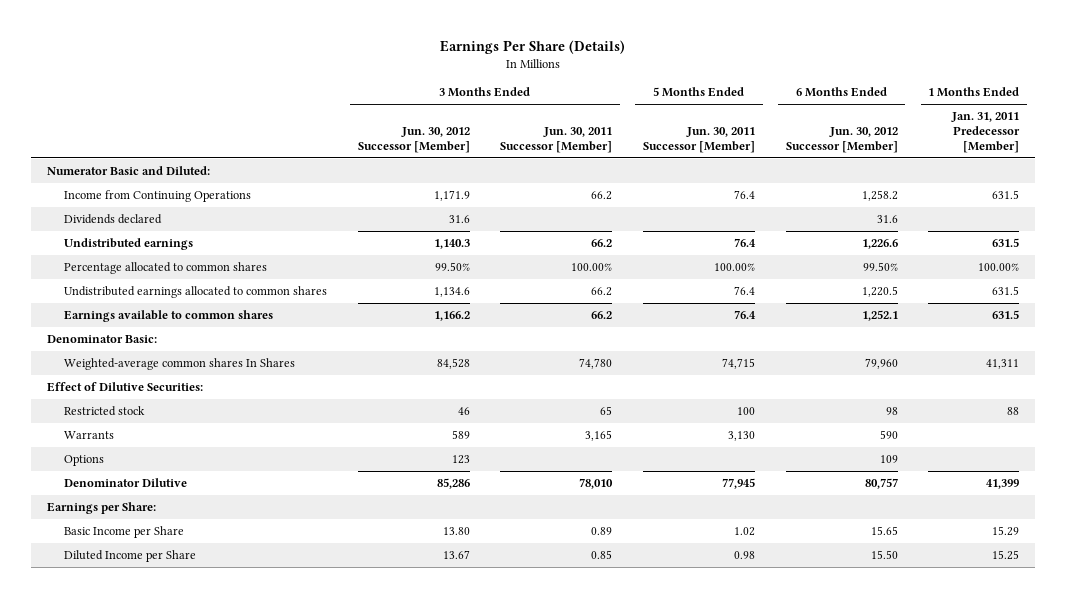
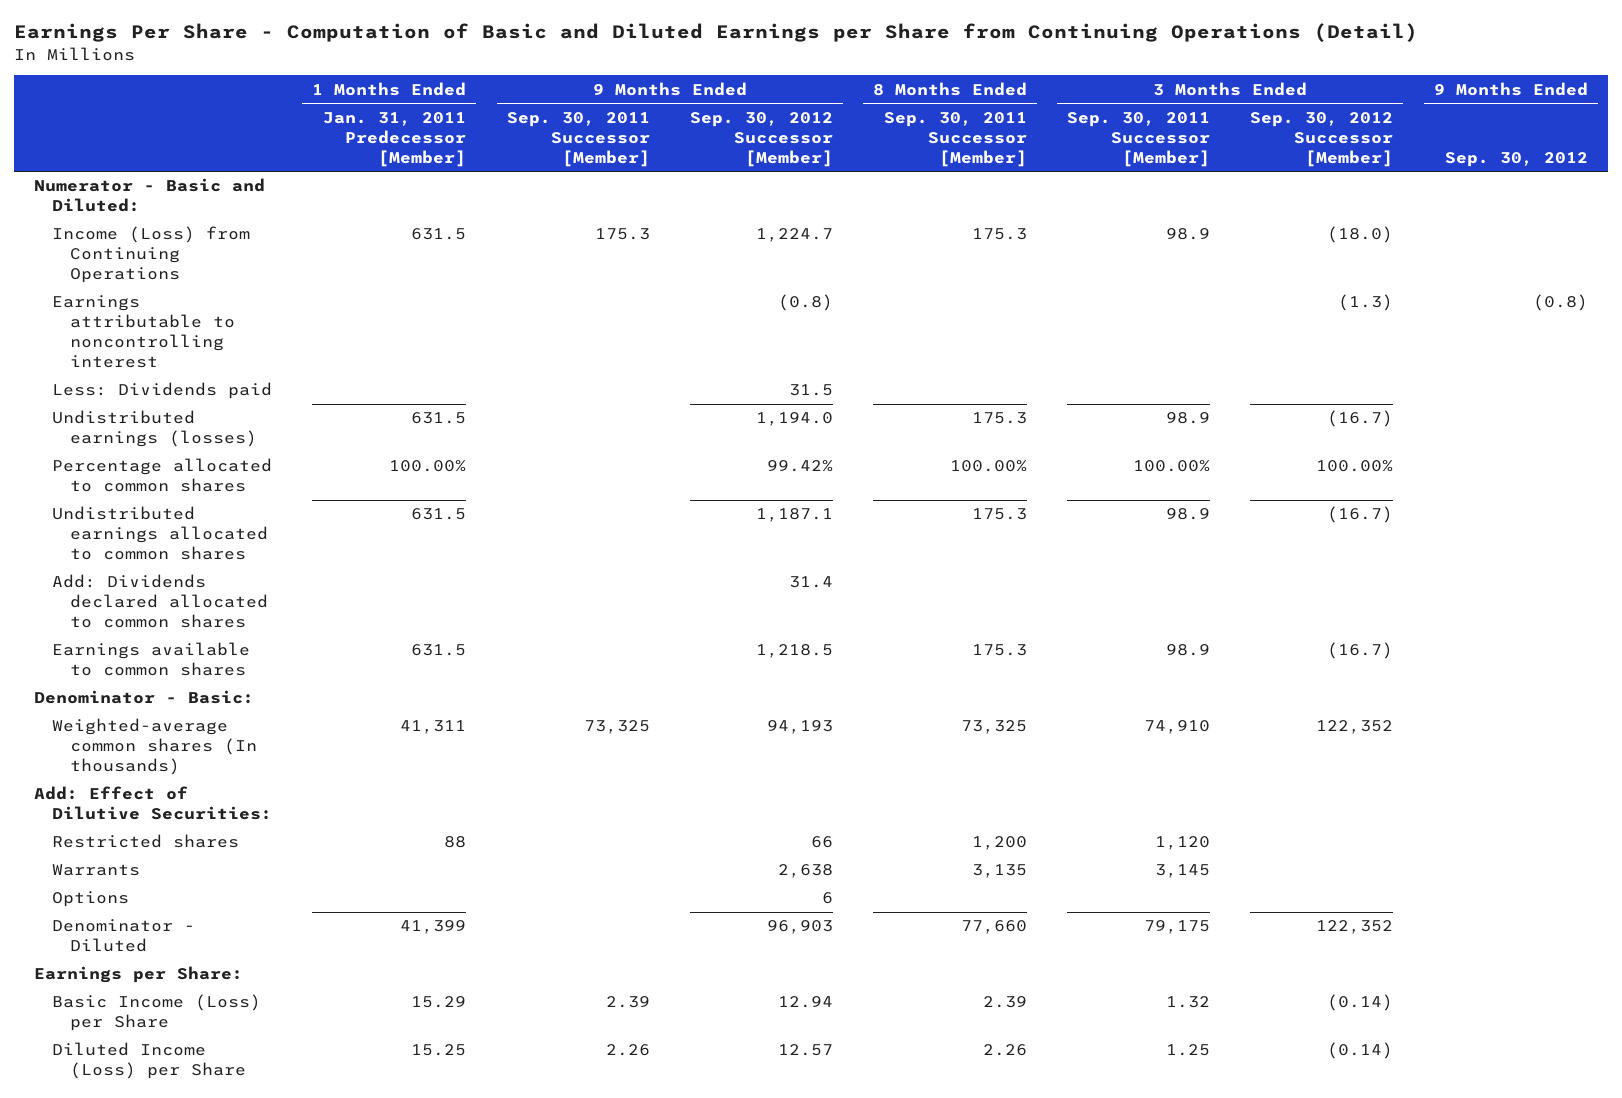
- Earnings Per Share (Details)
+ Earnings Per Share - Computation of Basic and Diluted Earnings per Share from Continuing Operations (Detail)
- | 3 Months Ended Jun. 30, 2012 Successor [Member] | 3 Months Ended Jun. 30, 2011 Successor [Member] | 5 Months Ended Jun. 30, 2011 Successor [Member] | 6 Months Ended Jun. 30, 2012 Successor [Member] | 1 Months Ended Jan. 31, 2011 Predecessor [Member]
+ | 1 Months Ended Jan. 31, 2011 Predecessor [Member] | 9 Months Ended Sep. 30, 2011 Successor [Member] | 9 Months Ended Sep. 30, 2012 Successor [Member] | 8 Months Ended Sep. 30, 2011 Successor [Member] | 3 Months Ended Sep. 30, 2011 Successor [Member] | 3 Months Ended Sep. 30, 2012 Successor [Member] | 9 Months Ended Sep. 30, 2012
- Numerator Basic and Diluted:
- Income from Continuing Operations | 1,171.9 | 66.2 | 76.4 | 1,258.2 | 631.5
- Dividends declared | 31.6 | | | 31.6 |
- Undistributed earnings | 1,140.3 | 66.2 | 76.4 | 1,226.6 | 631.5
+ Numerator - Basic and Diluted:
+ Income (Loss) from Continuing Operations | 631.5 | 175.3 | 1,224.7 | 175.3 | 98.9 | (18.0) |
+ Earnings attributable to noncontrolling interest | | | (0.8) | | | (1.3) | (0.8)
+ Less: Dividends paid | | | 31.5 | | | |
+ Undistributed earnings (losses) | 631.5 | | 1,194.0 | 175.3 | 98.9 | (16.7) |
+ Add: Dividends declared allocated to common shares | | | 31.4 | | | |
- Denominator Basic:
- Weighted-average common shares In Shares | 84,528 | 74,780 | 74,715 | 79,960 | 41,311
- Effect of Dilutive Securities:
- Restricted stock | 46 | 65 | 100 | 98 | 88
+ Denominator - Basic:
+ Weighted-average common shares (In thousands) | 41,311 | 73,325 | 94,193 | 73,325 | 74,910 | 122,352 |
+ Add: Effect of Dilutive Securities:
+ Restricted shares | 88 | | 66 | 1,200 | 1,120 | |
- Denominator Dilutive | 85,286 | 78,010 | 77,945 | 80,757 | 41,399
+ Denominator - Diluted | 41,399 | | 96,903 | 77,660 | 79,175 | 122,352 |
- Basic Income per Share | 13.80 | 0.89 | 1.02 | 15.65 | 15.29
- Diluted Income per Share | 13.67 | 0.85 | 0.98 | 15.50 | 15.25
+ Basic Income (Loss) per Share | 15.29 | 2.39 | 12.94 | 2.39 | 1.32 | (0.14) |
+ Diluted Income (Loss) per Share | 15.25 | 2.26 | 12.57 | 2.26 | 1.25 | (0.14) |

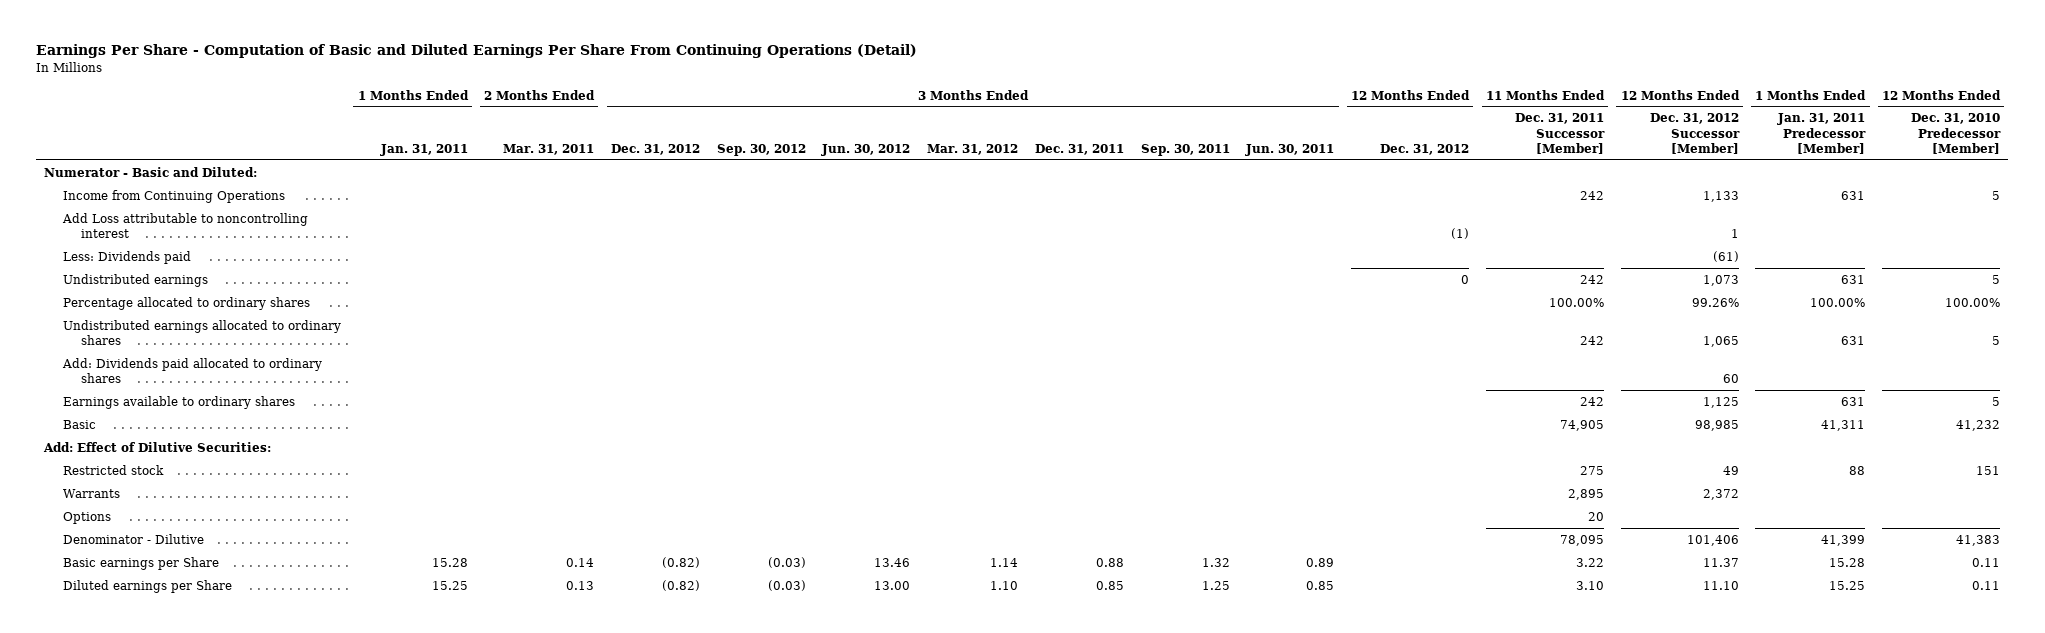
- Earnings Per Share - Computation of Basic and Diluted Earnings per Share from Continuing Operations (Detail)
+ Earnings Per Share - Computation of Basic and Diluted Earnings Per Share From Continuing Operations (Detail)
- | 1 Months Ended Jan. 31, 2011 Predecessor [Member] | 9 Months Ended Sep. 30, 2011 Successor [Member] | 9 Months Ended Sep. 30, 2012 Successor [Member] | 8 Months Ended Sep. 30, 2011 Successor [Member] | 3 Months Ended Sep. 30, 2011 Successor [Member] | 3 Months Ended Sep. 30, 2012 Successor [Member] | 9 Months Ended Sep. 30, 2012
+ | 1 Months Ended Jan. 31, 2011 | 2 Months Ended Mar. 31, 2011 | 3 Months Ended Dec. 31, 2012 | 3 Months Ended Sep. 30, 2012 | 3 Months Ended Jun. 30, 2012 | 3 Months Ended Mar. 31, 2012 | 3 Months Ended Dec. 31, 2011 | 3 Months Ended Sep. 30, 2011 | 3 Months Ended Jun. 30, 2011 | 12 Months Ended Dec. 31, 2012 | 11 Months Ended Dec. 31, 2011 Successor [Member] | 12 Months Ended Dec. 31, 2012 Successor [Member] | 1 Months Ended Jan. 31, 2011 Predecessor [Member] | 12 Months Ended Dec. 31, 2010 Predecessor [Member]
- Income (Loss) from Continuing Operations | 631.5 | 175.3 | 1,224.7 | 175.3 | 98.9 | (18.0) |
- Earnings attributable to noncontrolling interest | | | (0.8) | | | (1.3) | (0.8)
+ Income from Continuing Operations | | | | | | | | | | | 242 | 1,133 | 631 | 5
+ Add Loss attributable to noncontrolling interest | | | | | | | | | | (1) | | 1 | |
- Undistributed earnings (losses) | 631.5 | | 1,194.0 | 175.3 | 98.9 | (16.7) |
- Percentage allocated to common shares | 100.00% | | 99.42% | 100.00% | 100.00% | 100.00% |
- Undistributed earnings allocated to common shares | 631.5 | | 1,187.1 | 175.3 | 98.9 | (16.7) |
- Add: Dividends declared allocated to common shares | | | 31.4 | | | |
- Earnings available to common shares | 631.5 | | 1,218.5 | 175.3 | 98.9 | (16.7) |
- Denominator - Basic:
- Weighted-average common shares (In thousands) | 41,311 | 73,325 | 94,193 | 73,325 | 74,910 | 122,352 |
+ Undistributed earnings | | | | | | | | | | 0 | 242 | 1,073 | 631 | 5
+ Percentage allocated to ordinary shares | | | | | | | | | | | 100.00% | 99.26% | 100.00% | 100.00%
+ Undistributed earnings allocated to ordinary shares | | | | | | | | | | | 242 | 1,065 | 631 | 5
+ Add: Dividends paid allocated to ordinary shares | | | | | | | | | | | | 60 | |
+ Earnings available to ordinary shares | | | | | | | | | | | 242 | 1,125 | 631 | 5
+ Basic | | | | | | | | | | | 74,905 | 98,985 | 41,311 | 41,232
- Restricted shares | 88 | | 66 | 1,200 | 1,120 | |
+ Restricted stock | | | | | | | | | | | 275 | 49 | 88 | 151
- Denominator - Diluted | 41,399 | | 96,903 | 77,660 | 79,175 | 122,352 |
- Earnings per Share:
- Basic Income (Loss) per Share | 15.29 | 2.39 | 12.94 | 2.39 | 1.32 | (0.14) |
- Diluted Income (Loss) per Share | 15.25 | 2.26 | 12.57 | 2.26 | 1.25 | (0.14) |
+ Denominator - Dilutive | | | | | | | | | | | 78,095 | 101,406 | 41,399 | 41,383
+ Basic earnings per Share | 15.28 | 0.14 | (0.82) | (0.03) | 13.46 | 1.14 | 0.88 | 1.32 | 0.89 | | 3.22 | 11.37 | 15.28 | 0.11
+ Diluted earnings per Share | 15.25 | 0.13 | (0.82) | (0.03) | 13.00 | 1.10 | 0.85 | 1.25 | 0.85 | | 3.10 | 11.10 | 15.25 | 0.11

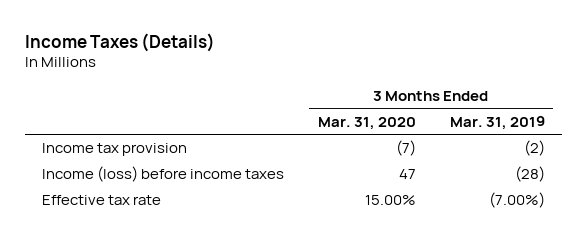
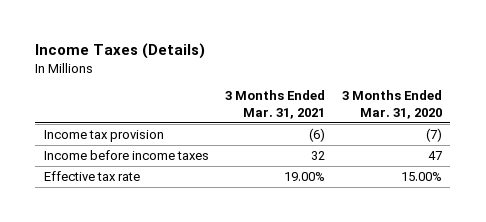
- | 3 Months Ended Mar. 31, 2020 | 3 Months Ended Mar. 31, 2019
+ | 3 Months Ended Mar. 31, 2021 | 3 Months Ended Mar. 31, 2020
- Income (loss) before income taxes | 47 | (28)
+ Income before income taxes | 32 | 47

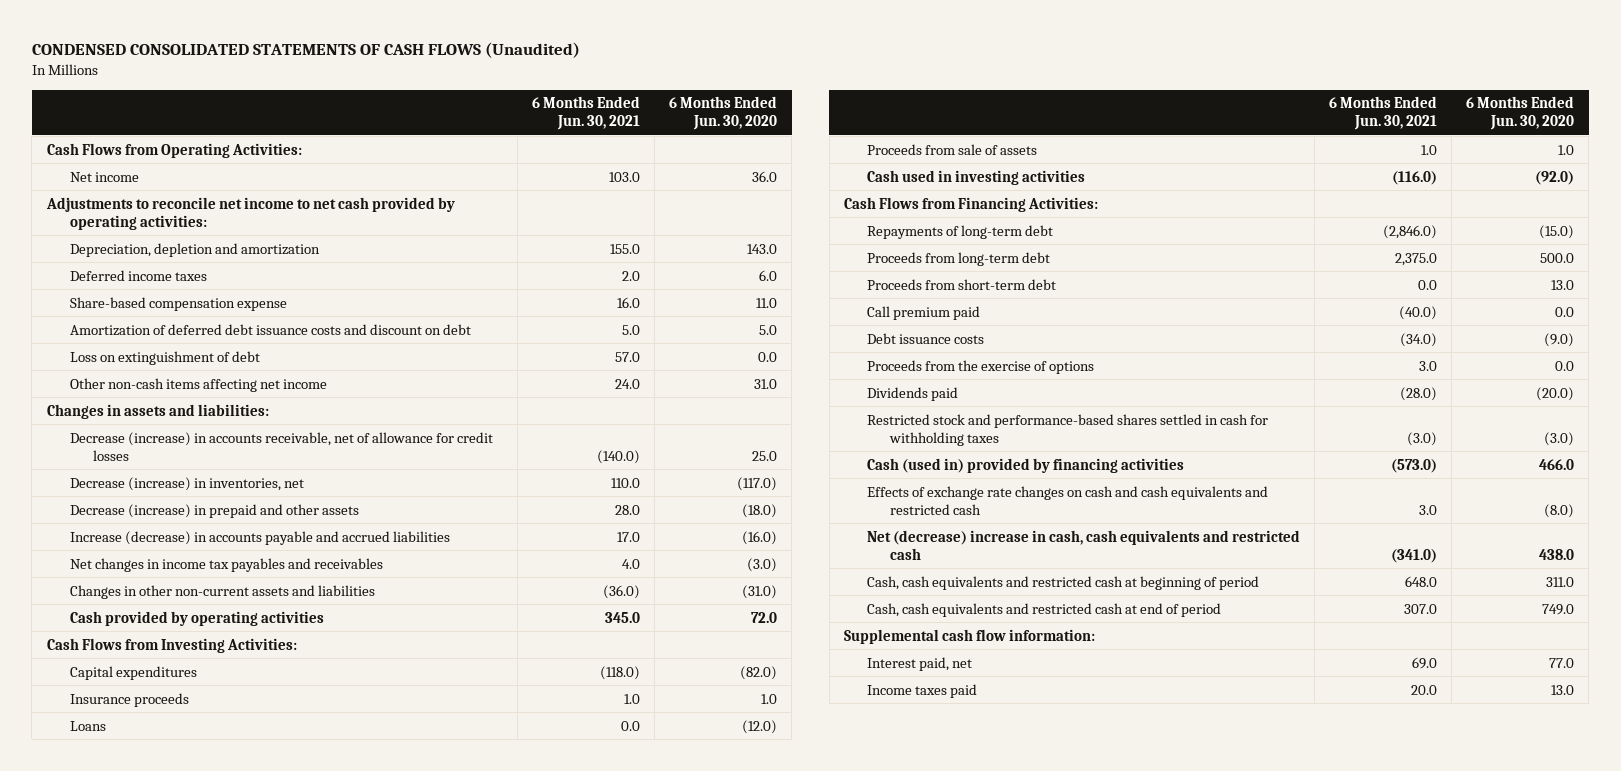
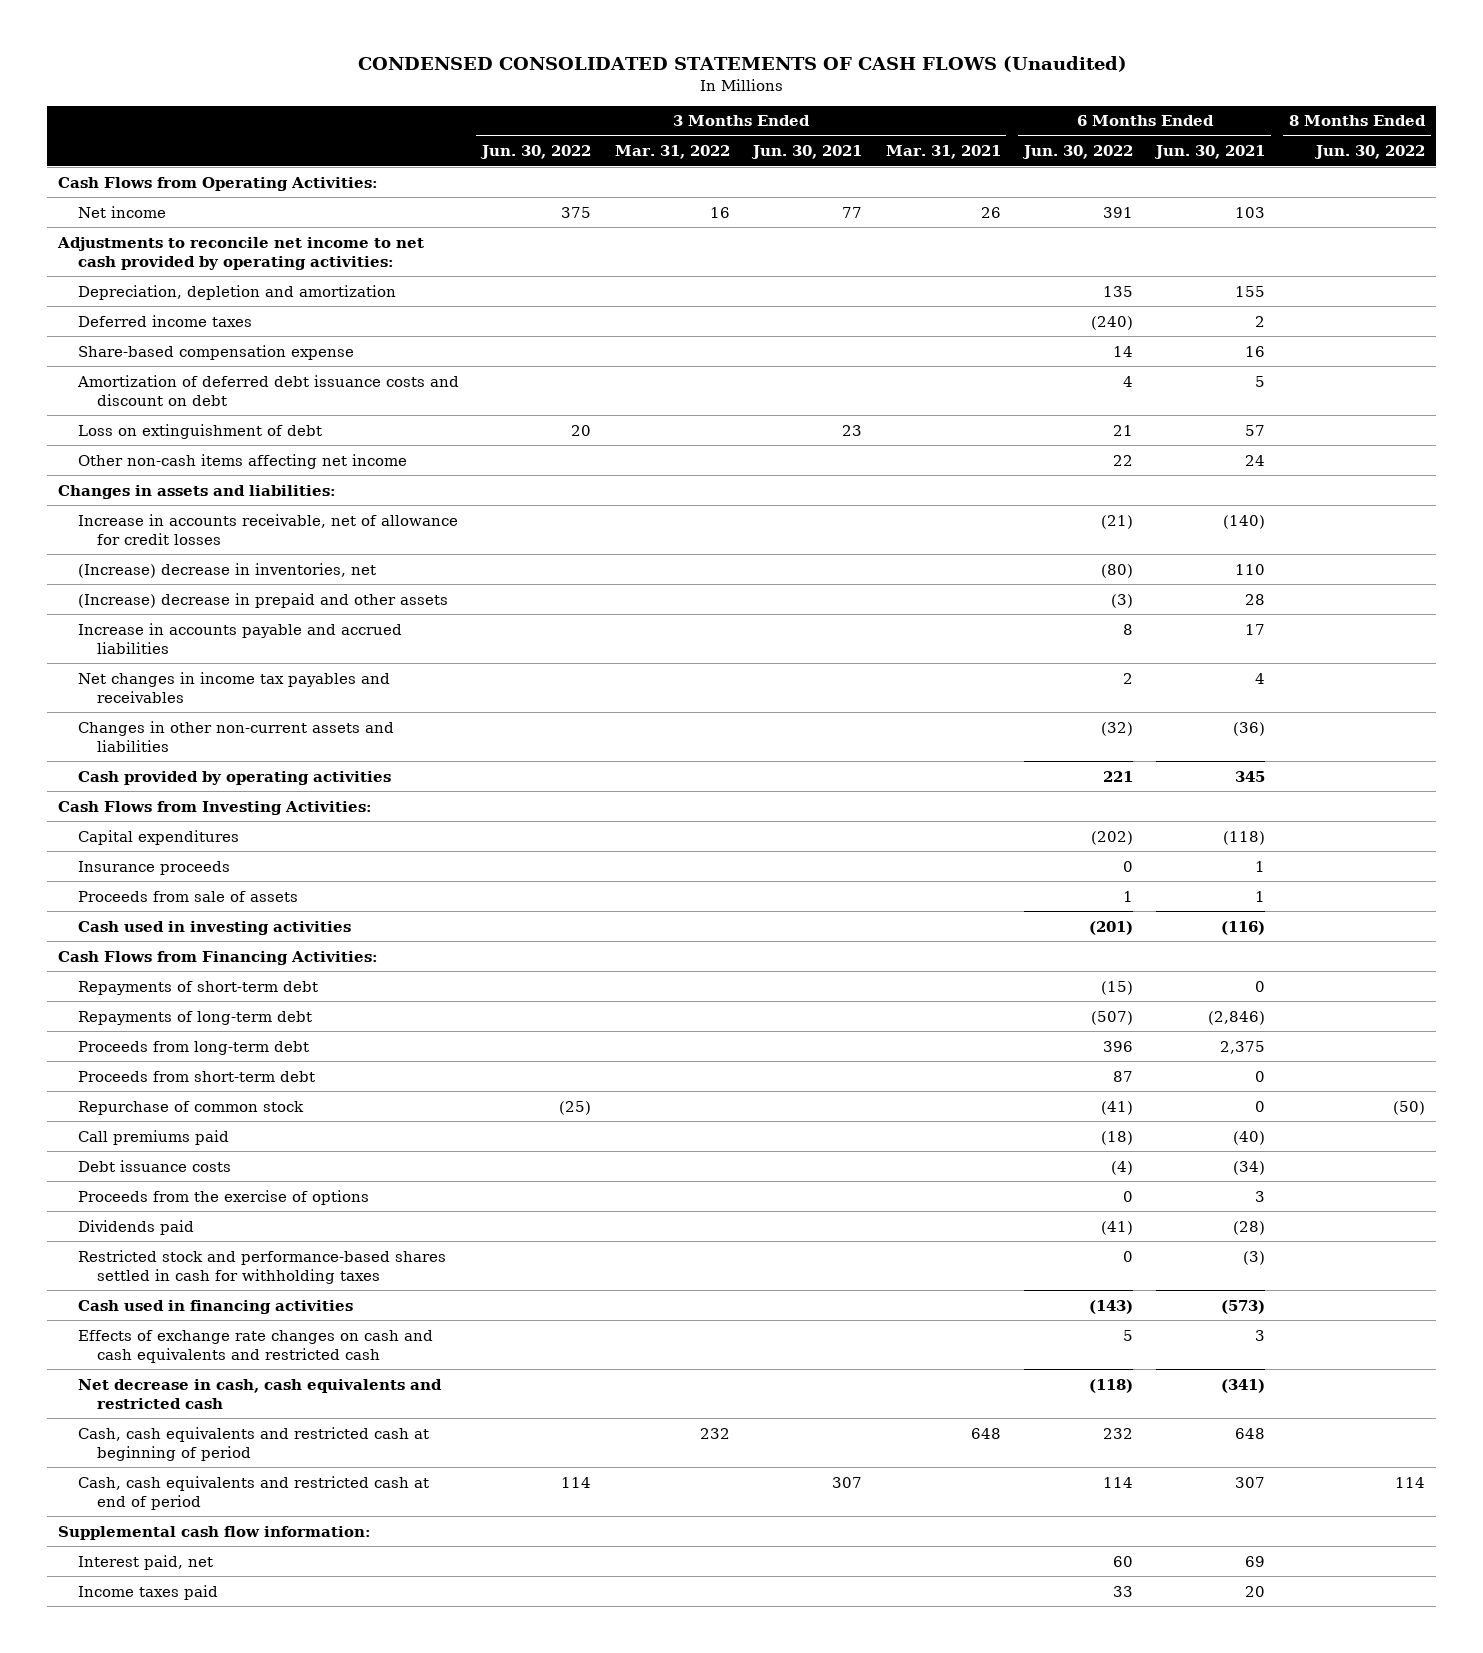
- | 6 Months Ended Jun. 30, 2021 | 6 Months Ended Jun. 30, 2020
+ | 3 Months Ended Jun. 30, 2022 | 3 Months Ended Mar. 31, 2022 | 3 Months Ended Jun. 30, 2021 | 3 Months Ended Mar. 31, 2021 | 6 Months Ended Jun. 30, 2022 | 6 Months Ended Jun. 30, 2021 | 8 Months Ended Jun. 30, 2022
- Net income | 103.0 | 36.0
+ Net income | 375 | 16 | 77 | 26 | 391 | 103 |
- Depreciation, depletion and amortization | 155.0 | 143.0
- Deferred income taxes | 2.0 | 6.0
- Share-based compensation expense | 16.0 | 11.0
- Amortization of deferred debt issuance costs and discount on debt | 5.0 | 5.0
- Loss on extinguishment of debt | 57.0 | 0.0
- Other non-cash items affecting net income | 24.0 | 31.0
+ Depreciation, depletion and amortization | | | | | 135 | 155 |
+ Deferred income taxes | | | | | (240) | 2 |
+ Share-based compensation expense | | | | | 14 | 16 |
+ Amortization of deferred debt issuance costs and discount on debt | | | | | 4 | 5 |
+ Loss on extinguishment of debt | 20 | | 23 | | 21 | 57 |
+ Other non-cash items affecting net income | | | | | 22 | 24 |
- Decrease (increase) in accounts receivable, net of allowance for credit losses | (140.0) | 25.0
- Decrease (increase) in inventories, net | 110.0 | (117.0)
- Decrease (increase) in prepaid and other assets | 28.0 | (18.0)
- Increase (decrease) in accounts payable and accrued liabilities | 17.0 | (16.0)
- Net changes in income tax payables and receivables | 4.0 | (3.0)
- Changes in other non-current assets and liabilities | (36.0) | (31.0)
- Cash provided by operating activities | 345.0 | 72.0
+ Increase in accounts receivable, net of allowance for credit losses | | | | | (21) | (140) |
+ (Increase) decrease in inventories, net | | | | | (80) | 110 |
+ (Increase) decrease in prepaid and other assets | | | | | (3) | 28 |
+ Increase in accounts payable and accrued liabilities | | | | | 8 | 17 |
+ Net changes in income tax payables and receivables | | | | | 2 | 4 |
+ Changes in other non-current assets and liabilities | | | | | (32) | (36) |
+ Cash provided by operating activities | | | | | 221 | 345 |
- Capital expenditures | (118.0) | (82.0)
- Insurance proceeds | 1.0 | 1.0
- Loans | 0.0 | (12.0)
- Proceeds from sale of assets | 1.0 | 1.0
- Cash used in investing activities | (116.0) | (92.0)
+ Capital expenditures | | | | | (202) | (118) |
+ Insurance proceeds | | | | | 0 | 1 |
+ Proceeds from sale of assets | | | | | 1 | 1 |
+ Cash used in investing activities | | | | | (201) | (116) |
- Repayments of long-term debt | (2,846.0) | (15.0)
- Proceeds from long-term debt | 2,375.0 | 500.0
- Proceeds from short-term debt | 0.0 | 13.0
- Call premium paid | (40.0) | 0.0
- Debt issuance costs | (34.0) | (9.0)
- Proceeds from the exercise of options | 3.0 | 0.0
- Dividends paid | (28.0) | (20.0)
- Restricted stock and performance-based shares settled in cash for withholding taxes | (3.0) | (3.0)
- Cash (used in) provided by financing activities | (573.0) | 466.0
- Effects of exchange rate changes on cash and cash equivalents and restricted cash | 3.0 | (8.0)
- Net (decrease) increase in cash, cash equivalents and restricted cash | (341.0) | 438.0
- Cash, cash equivalents and restricted cash at beginning of period | 648.0 | 311.0
- Cash, cash equivalents and restricted cash at end of period | 307.0 | 749.0
+ Repayments of short-term debt | | | | | (15) | 0 |
+ Repayments of long-term debt | | | | | (507) | (2,846) |
+ Proceeds from long-term debt | | | | | 396 | 2,375 |
+ Proceeds from short-term debt | | | | | 87 | 0 |
+ Repurchase of common stock | (25) | | | | (41) | 0 | (50)
+ Call premiums paid | | | | | (18) | (40) |
+ Debt issuance costs | | | | | (4) | (34) |
+ Proceeds from the exercise of options | | | | | 0 | 3 |
+ Dividends paid | | | | | (41) | (28) |
+ Restricted stock and performance-based shares settled in cash for withholding taxes | | | | | 0 | (3) |
+ Cash used in financing activities | | | | | (143) | (573) |
+ Effects of exchange rate changes on cash and cash equivalents and restricted cash | | | | | 5 | 3 |
+ Net decrease in cash, cash equivalents and restricted cash | | | | | (118) | (341) |
+ Cash, cash equivalents and restricted cash at beginning of period | | 232 | | 648 | 232 | 648 |
+ Cash, cash equivalents and restricted cash at end of period | 114 | | 307 | | 114 | 307 | 114
- Interest paid, net | 69.0 | 77.0
- Income taxes paid | 20.0 | 13.0
+ Interest paid, net | | | | | 60 | 69 |
+ Income taxes paid | | | | | 33 | 20 |

